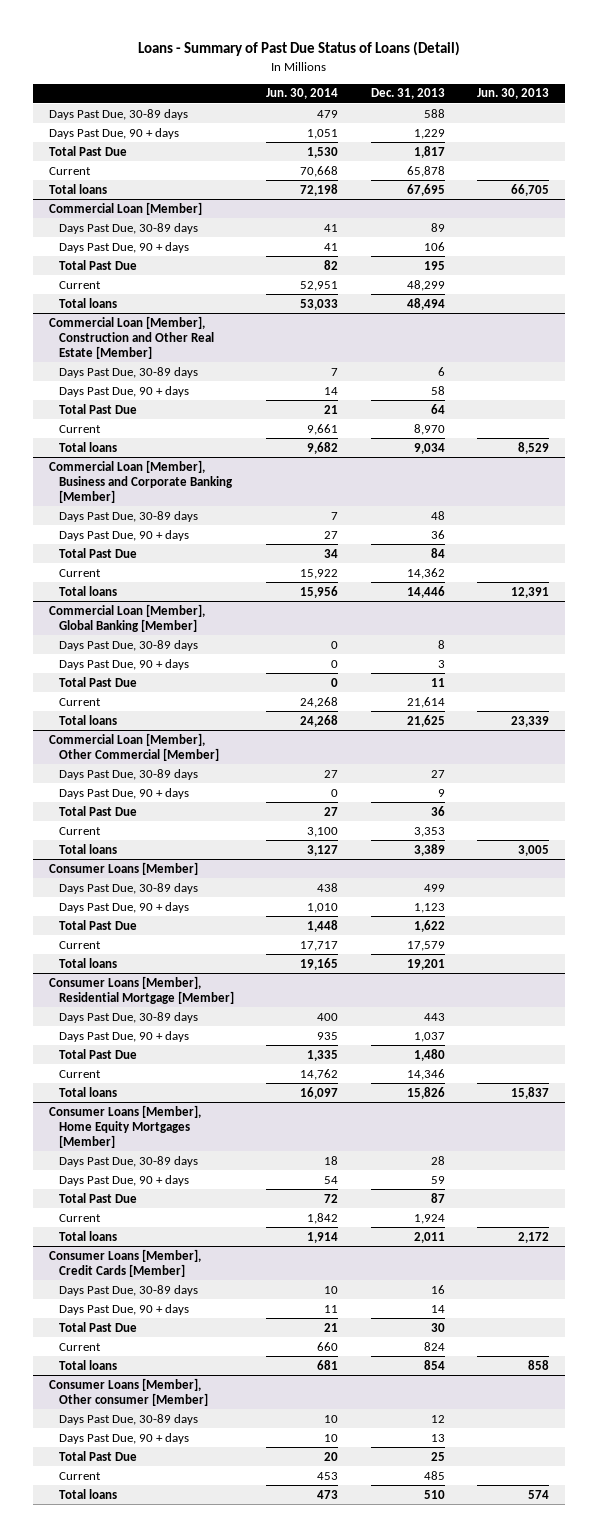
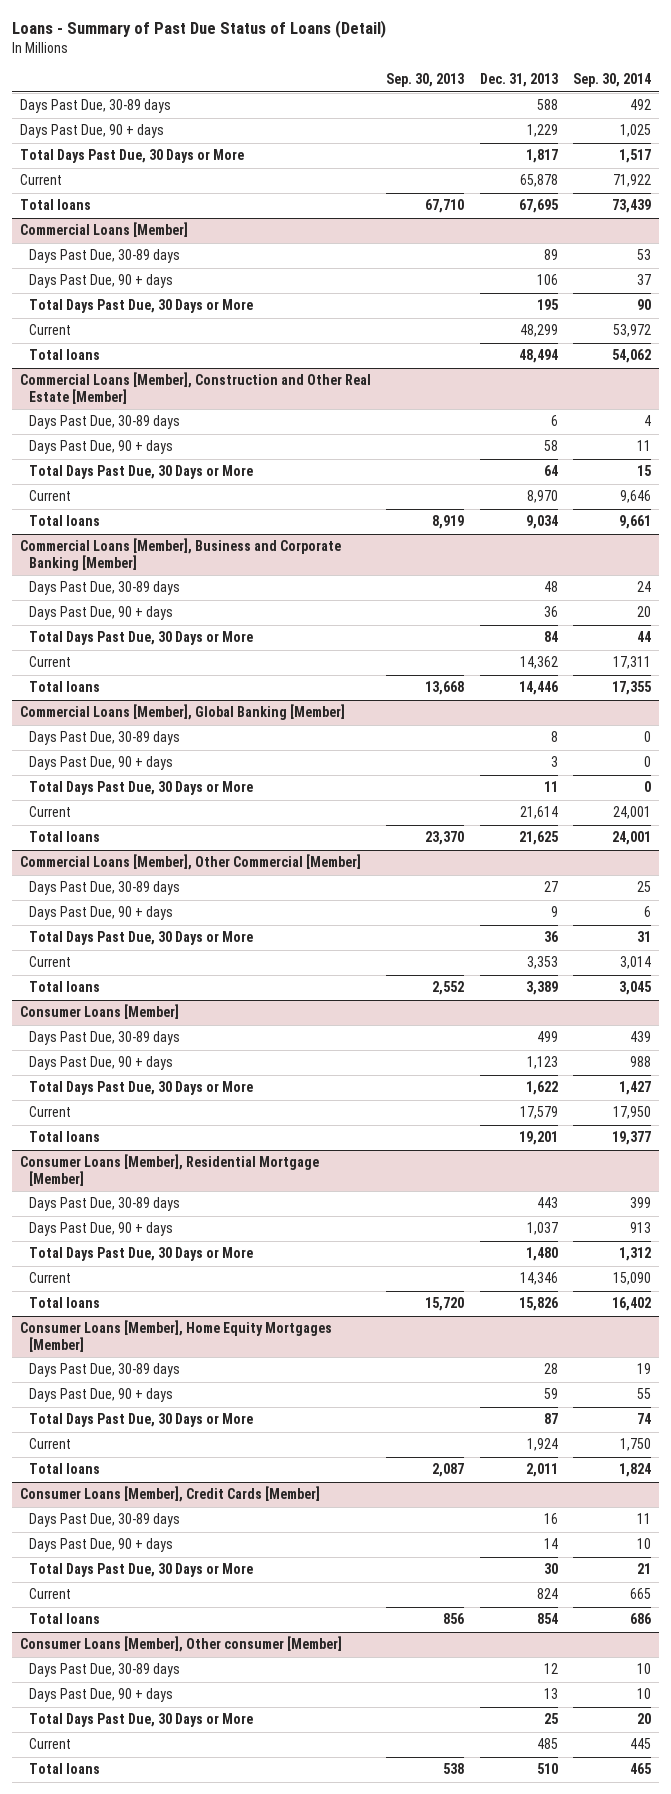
- | Jun. 30, 2014 | Dec. 31, 2013 | Jun. 30, 2013
+ | Sep. 30, 2013 | Dec. 31, 2013 | Sep. 30, 2014
- Total Past Due | 1,530 | 1,817 |
+ Total Days Past Due, 30 Days or More | | 1,817 | 1,517
- Commercial Loan [Member]
+ Commercial Loans [Member]
- Total Past Due | 82 | 195 |
+ Total Days Past Due, 30 Days or More | | 195 | 90
- Commercial Loan [Member], Construction and Other Real Estate [Member]
+ Commercial Loans [Member], Construction and Other Real Estate [Member]
- Total Past Due | 21 | 64 |
+ Total Days Past Due, 30 Days or More | | 64 | 15
- Commercial Loan [Member], Business and Corporate Banking [Member]
+ Commercial Loans [Member], Business and Corporate Banking [Member]
- Total Past Due | 34 | 84 |
+ Total Days Past Due, 30 Days or More | | 84 | 44
- Commercial Loan [Member], Global Banking [Member]
+ Commercial Loans [Member], Global Banking [Member]
- Total Past Due | 0 | 11 |
+ Total Days Past Due, 30 Days or More | | 11 | 0
- Commercial Loan [Member], Other Commercial [Member]
+ Commercial Loans [Member], Other Commercial [Member]
- Total Past Due | 27 | 36 |
+ Total Days Past Due, 30 Days or More | | 36 | 31
@ Consumer Loans [Member]
- Total Past Due | 1,448 | 1,622 |
+ Total Days Past Due, 30 Days or More | | 1,622 | 1,427
@ Consumer Loans [Member], Residential Mortgage [Member]
- Total Past Due | 1,335 | 1,480 |
+ Total Days Past Due, 30 Days or More | | 1,480 | 1,312
@ Consumer Loans [Member], Home Equity Mortgages [Member]
- Total Past Due | 72 | 87 |
+ Total Days Past Due, 30 Days or More | | 87 | 74
@ Consumer Loans [Member], Credit Cards [Member]
- Total Past Due | 21 | 30 |
+ Total Days Past Due, 30 Days or More | | 30 | 21
@ Consumer Loans [Member], Other consumer [Member]
- Total Past Due | 20 | 25 |
+ Total Days Past Due, 30 Days or More | | 25 | 20

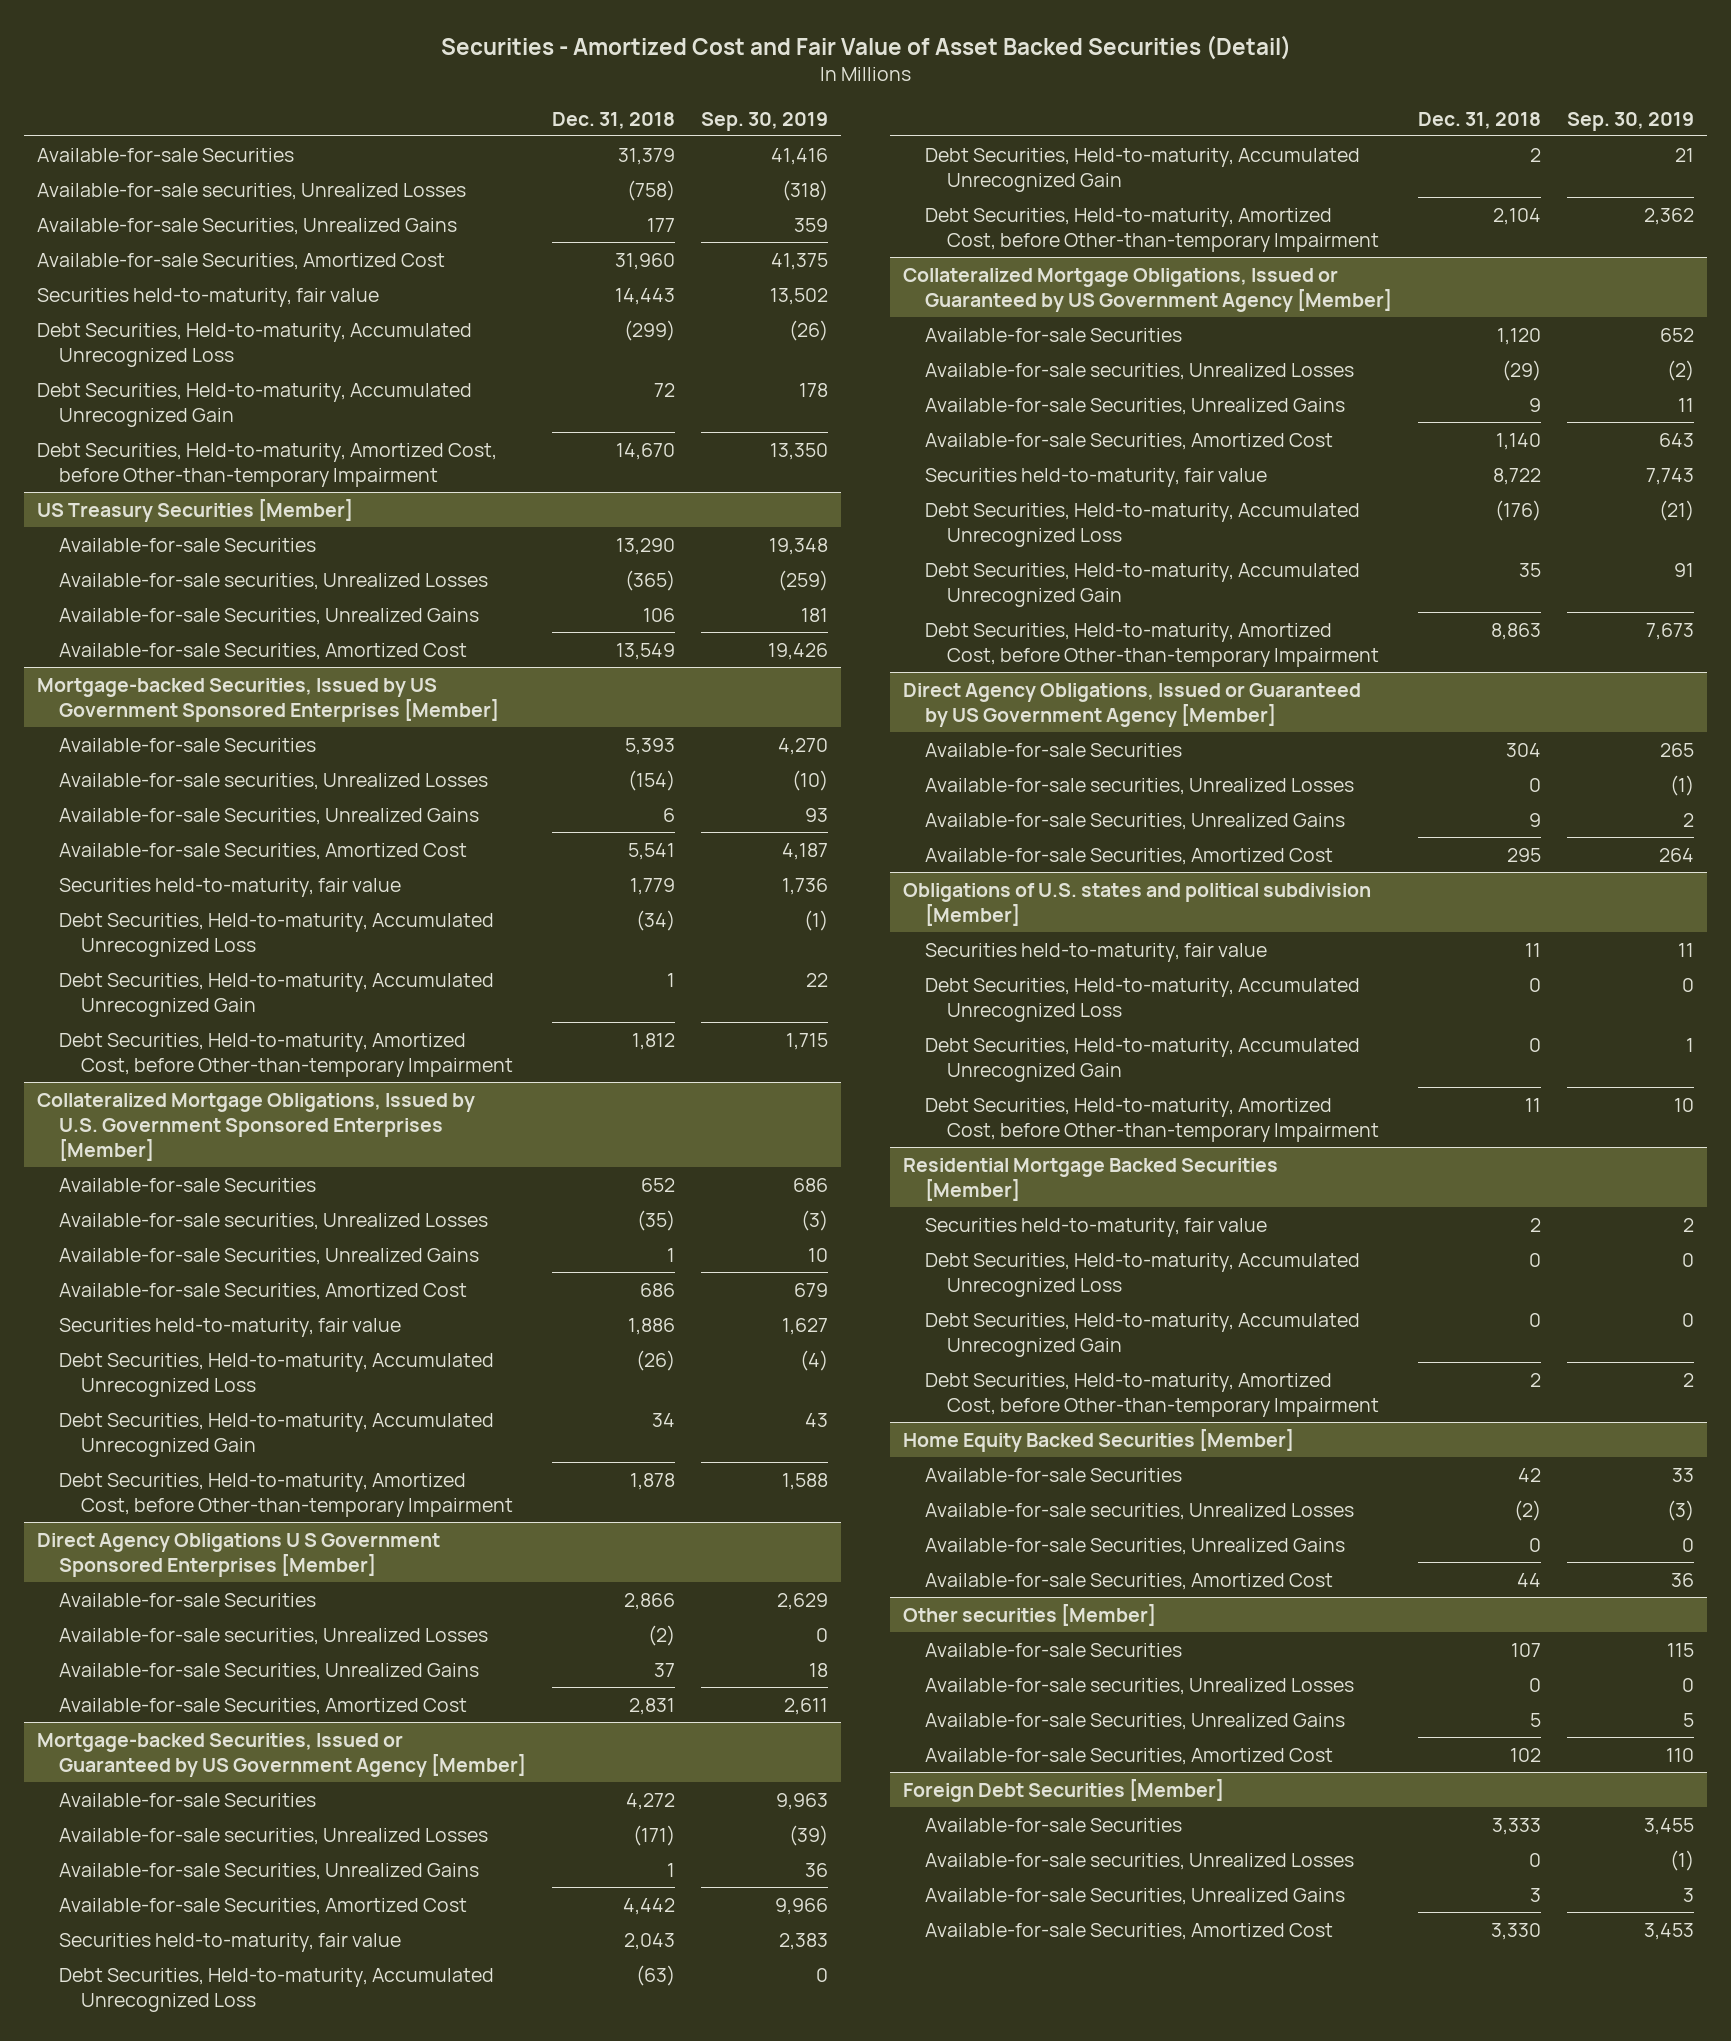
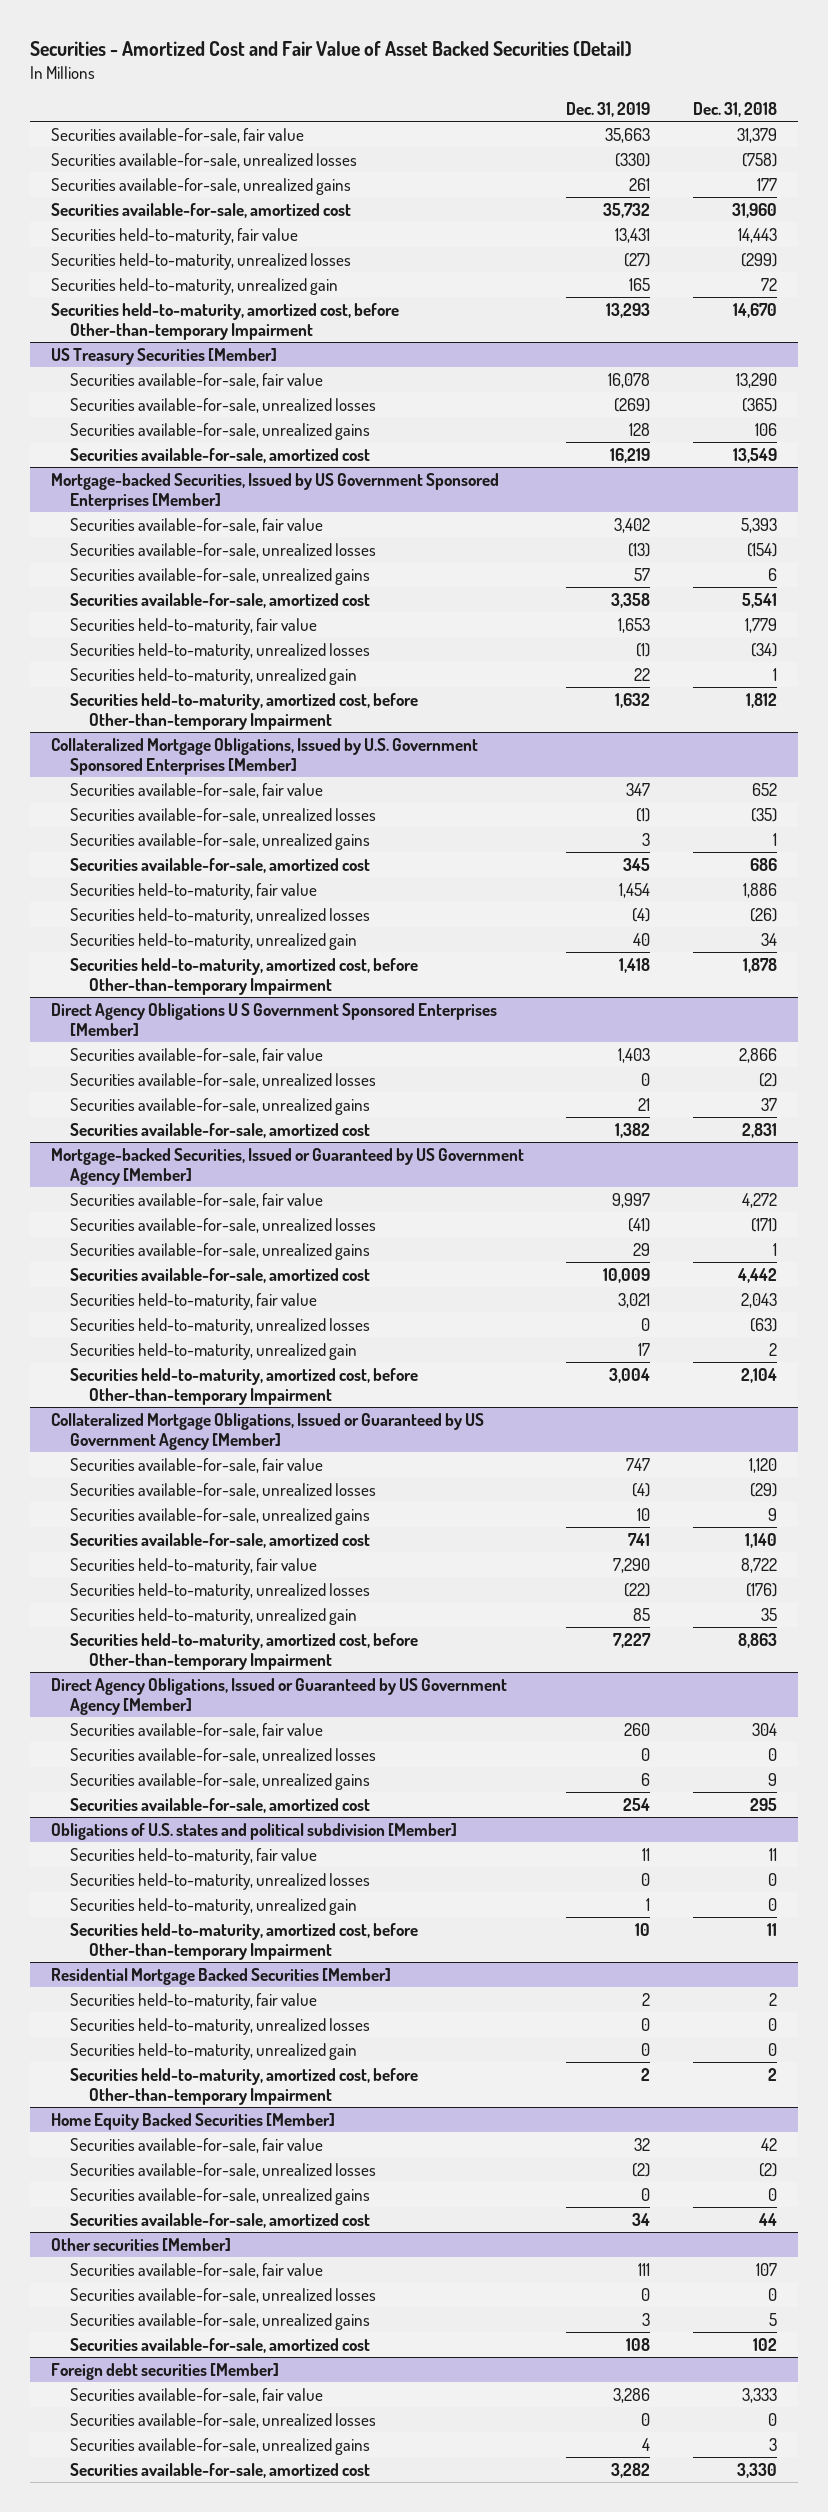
- | Dec. 31, 2018 | Sep. 30, 2019
+ | Dec. 31, 2019 | Dec. 31, 2018
- Available-for-sale Securities | 31,379 | 41,416
- Available-for-sale securities, Unrealized Losses | (758) | (318)
- Available-for-sale Securities, Unrealized Gains | 177 | 359
- Available-for-sale Securities, Amortized Cost | 31,960 | 41,375
+ Securities available-for-sale, fair value | 35,663 | 31,379
+ Securities available-for-sale, unrealized losses | (330) | (758)
+ Securities available-for-sale, unrealized gains | 261 | 177
+ Securities available-for-sale, amortized cost | 35,732 | 31,960
- Debt Securities, Held-to-maturity, Accumulated Unrecognized Loss | (299) | (26)
- Debt Securities, Held-to-maturity, Accumulated Unrecognized Gain | 72 | 178
- Debt Securities, Held-to-maturity, Amortized Cost, before Other-than-temporary Impairment | 14,670 | 13,350
+ Securities held-to-maturity, unrealized losses | (27) | (299)
+ Securities held-to-maturity, unrealized gain | 165 | 72
+ Securities held-to-maturity, amortized cost, before Other-than-temporary Impairment | 13,293 | 14,670
@ US Treasury Securities [Member]
- Available-for-sale Securities | 13,290 | 19,348
- Available-for-sale securities, Unrealized Losses | (365) | (259)
- Available-for-sale Securities, Unrealized Gains | 106 | 181
- Available-for-sale Securities, Amortized Cost | 13,549 | 19,426
+ Securities available-for-sale, fair value | 16,078 | 13,290
+ Securities available-for-sale, unrealized losses | (269) | (365)
+ Securities available-for-sale, unrealized gains | 128 | 106
+ Securities available-for-sale, amortized cost | 16,219 | 13,549
@ Mortgage-backed Securities, Issued by US Government Sponsored Enterprises [Member]
- Available-for-sale Securities | 5,393 | 4,270
- Available-for-sale securities, Unrealized Losses | (154) | (10)
- Available-for-sale Securities, Unrealized Gains | 6 | 93
- Available-for-sale Securities, Amortized Cost | 5,541 | 4,187
+ Securities available-for-sale, fair value | 3,402 | 5,393
+ Securities available-for-sale, unrealized losses | (13) | (154)
+ Securities available-for-sale, unrealized gains | 57 | 6
+ Securities available-for-sale, amortized cost | 3,358 | 5,541
- Debt Securities, Held-to-maturity, Accumulated Unrecognized Loss | (34) | (1)
- Debt Securities, Held-to-maturity, Accumulated Unrecognized Gain | 1 | 22
- Debt Securities, Held-to-maturity, Amortized Cost, before Other-than-temporary Impairment | 1,812 | 1,715
+ Securities held-to-maturity, unrealized losses | (1) | (34)
+ Securities held-to-maturity, unrealized gain | 22 | 1
+ Securities held-to-maturity, amortized cost, before Other-than-temporary Impairment | 1,632 | 1,812
@ Collateralized Mortgage Obligations, Issued by U.S. Government Sponsored Enterprises [Member]
- Available-for-sale Securities | 652 | 686
- Available-for-sale securities, Unrealized Losses | (35) | (3)
- Available-for-sale Securities, Unrealized Gains | 1 | 10
- Available-for-sale Securities, Amortized Cost | 686 | 679
+ Securities available-for-sale, fair value | 347 | 652
+ Securities available-for-sale, unrealized losses | (1) | (35)
+ Securities available-for-sale, unrealized gains | 3 | 1
+ Securities available-for-sale, amortized cost | 345 | 686
- Debt Securities, Held-to-maturity, Accumulated Unrecognized Loss | (26) | (4)
- Debt Securities, Held-to-maturity, Accumulated Unrecognized Gain | 34 | 43
- Debt Securities, Held-to-maturity, Amortized Cost, before Other-than-temporary Impairment | 1,878 | 1,588
+ Securities held-to-maturity, unrealized losses | (4) | (26)
+ Securities held-to-maturity, unrealized gain | 40 | 34
+ Securities held-to-maturity, amortized cost, before Other-than-temporary Impairment | 1,418 | 1,878
@ Direct Agency Obligations U S Government Sponsored Enterprises [Member]
- Available-for-sale Securities | 2,866 | 2,629
- Available-for-sale securities, Unrealized Losses | (2) | 0
- Available-for-sale Securities, Unrealized Gains | 37 | 18
- Available-for-sale Securities, Amortized Cost | 2,831 | 2,611
+ Securities available-for-sale, fair value | 1,403 | 2,866
+ Securities available-for-sale, unrealized losses | 0 | (2)
+ Securities available-for-sale, unrealized gains | 21 | 37
+ Securities available-for-sale, amortized cost | 1,382 | 2,831
@ Mortgage-backed Securities, Issued or Guaranteed by US Government Agency [Member]
- Available-for-sale Securities | 4,272 | 9,963
- Available-for-sale securities, Unrealized Losses | (171) | (39)
- Available-for-sale Securities, Unrealized Gains | 1 | 36
- Available-for-sale Securities, Amortized Cost | 4,442 | 9,966
+ Securities available-for-sale, fair value | 9,997 | 4,272
+ Securities available-for-sale, unrealized losses | (41) | (171)
+ Securities available-for-sale, unrealized gains | 29 | 1
+ Securities available-for-sale, amortized cost | 10,009 | 4,442
- Debt Securities, Held-to-maturity, Accumulated Unrecognized Loss | (63) | 0
- Debt Securities, Held-to-maturity, Accumulated Unrecognized Gain | 2 | 21
- Debt Securities, Held-to-maturity, Amortized Cost, before Other-than-temporary Impairment | 2,104 | 2,362
+ Securities held-to-maturity, unrealized losses | 0 | (63)
+ Securities held-to-maturity, unrealized gain | 17 | 2
+ Securities held-to-maturity, amortized cost, before Other-than-temporary Impairment | 3,004 | 2,104
@ Collateralized Mortgage Obligations, Issued or Guaranteed by US Government Agency [Member]
- Available-for-sale Securities | 1,120 | 652
- Available-for-sale securities, Unrealized Losses | (29) | (2)
- Available-for-sale Securities, Unrealized Gains | 9 | 11
- Available-for-sale Securities, Amortized Cost | 1,140 | 643
+ Securities available-for-sale, fair value | 747 | 1,120
+ Securities available-for-sale, unrealized losses | (4) | (29)
+ Securities available-for-sale, unrealized gains | 10 | 9
+ Securities available-for-sale, amortized cost | 741 | 1,140
- Debt Securities, Held-to-maturity, Accumulated Unrecognized Loss | (176) | (21)
- Debt Securities, Held-to-maturity, Accumulated Unrecognized Gain | 35 | 91
- Debt Securities, Held-to-maturity, Amortized Cost, before Other-than-temporary Impairment | 8,863 | 7,673
+ Securities held-to-maturity, unrealized losses | (22) | (176)
+ Securities held-to-maturity, unrealized gain | 85 | 35
+ Securities held-to-maturity, amortized cost, before Other-than-temporary Impairment | 7,227 | 8,863
@ Direct Agency Obligations, Issued or Guaranteed by US Government Agency [Member]
- Available-for-sale Securities | 304 | 265
- Available-for-sale securities, Unrealized Losses | 0 | (1)
- Available-for-sale Securities, Unrealized Gains | 9 | 2
- Available-for-sale Securities, Amortized Cost | 295 | 264
+ Securities available-for-sale, fair value | 260 | 304
+ Securities available-for-sale, unrealized losses | 0 | 0
+ Securities available-for-sale, unrealized gains | 6 | 9
+ Securities available-for-sale, amortized cost | 254 | 295
@ Obligations of U.S. states and political subdivision [Member]
- Debt Securities, Held-to-maturity, Accumulated Unrecognized Loss | 0 | 0
- Debt Securities, Held-to-maturity, Accumulated Unrecognized Gain | 0 | 1
- Debt Securities, Held-to-maturity, Amortized Cost, before Other-than-temporary Impairment | 11 | 10
+ Securities held-to-maturity, unrealized losses | 0 | 0
+ Securities held-to-maturity, unrealized gain | 1 | 0
+ Securities held-to-maturity, amortized cost, before Other-than-temporary Impairment | 10 | 11
@ Residential Mortgage Backed Securities [Member]
- Debt Securities, Held-to-maturity, Accumulated Unrecognized Loss | 0 | 0
- Debt Securities, Held-to-maturity, Accumulated Unrecognized Gain | 0 | 0
- Debt Securities, Held-to-maturity, Amortized Cost, before Other-than-temporary Impairment | 2 | 2
+ Securities held-to-maturity, unrealized losses | 0 | 0
+ Securities held-to-maturity, unrealized gain | 0 | 0
+ Securities held-to-maturity, amortized cost, before Other-than-temporary Impairment | 2 | 2
@ Home Equity Backed Securities [Member]
- Available-for-sale Securities | 42 | 33
- Available-for-sale securities, Unrealized Losses | (2) | (3)
- Available-for-sale Securities, Unrealized Gains | 0 | 0
- Available-for-sale Securities, Amortized Cost | 44 | 36
+ Securities available-for-sale, fair value | 32 | 42
+ Securities available-for-sale, unrealized losses | (2) | (2)
+ Securities available-for-sale, unrealized gains | 0 | 0
+ Securities available-for-sale, amortized cost | 34 | 44
@ Other securities [Member]
- Available-for-sale Securities | 107 | 115
- Available-for-sale securities, Unrealized Losses | 0 | 0
- Available-for-sale Securities, Unrealized Gains | 5 | 5
- Available-for-sale Securities, Amortized Cost | 102 | 110
- Foreign Debt Securities [Member]
- Available-for-sale Securities | 3,333 | 3,455
- Available-for-sale securities, Unrealized Losses | 0 | (1)
- Available-for-sale Securities, Unrealized Gains | 3 | 3
- Available-for-sale Securities, Amortized Cost | 3,330 | 3,453
@ Other securities [Member]
+ Securities available-for-sale, fair value | 111 | 107
+ Securities available-for-sale, unrealized losses | 0 | 0
+ Securities available-for-sale, unrealized gains | 3 | 5
+ Securities available-for-sale, amortized cost | 108 | 102
+ Foreign debt securities [Member]
+ Securities available-for-sale, fair value | 3,286 | 3,333
+ Securities available-for-sale, unrealized losses | 0 | 0
+ Securities available-for-sale, unrealized gains | 4 | 3
+ Securities available-for-sale, amortized cost | 3,282 | 3,330

